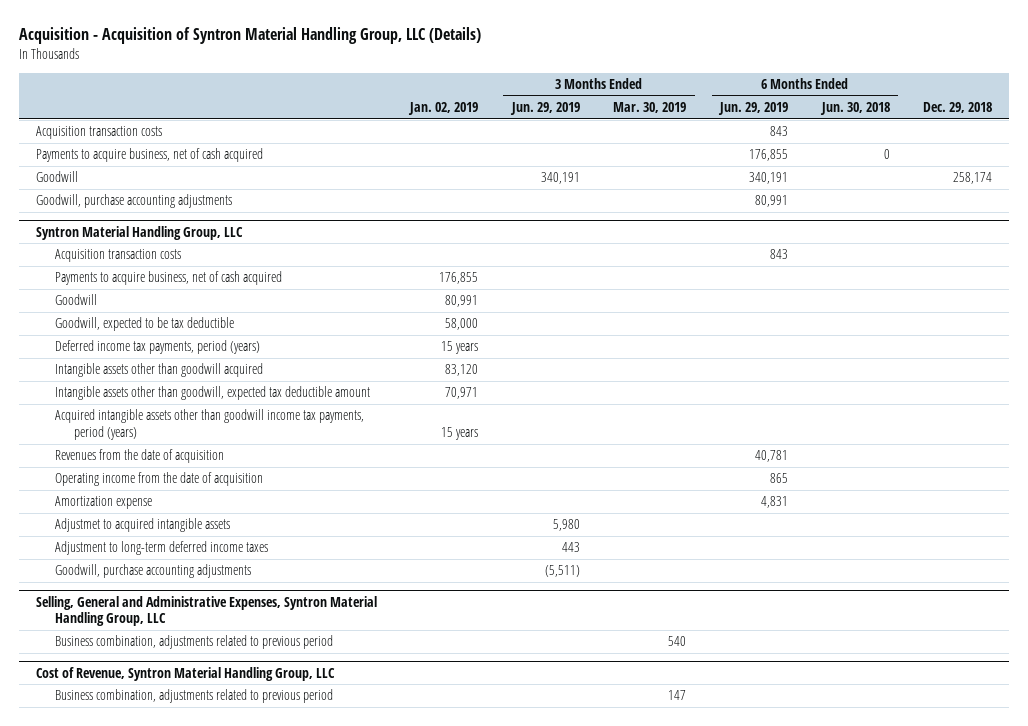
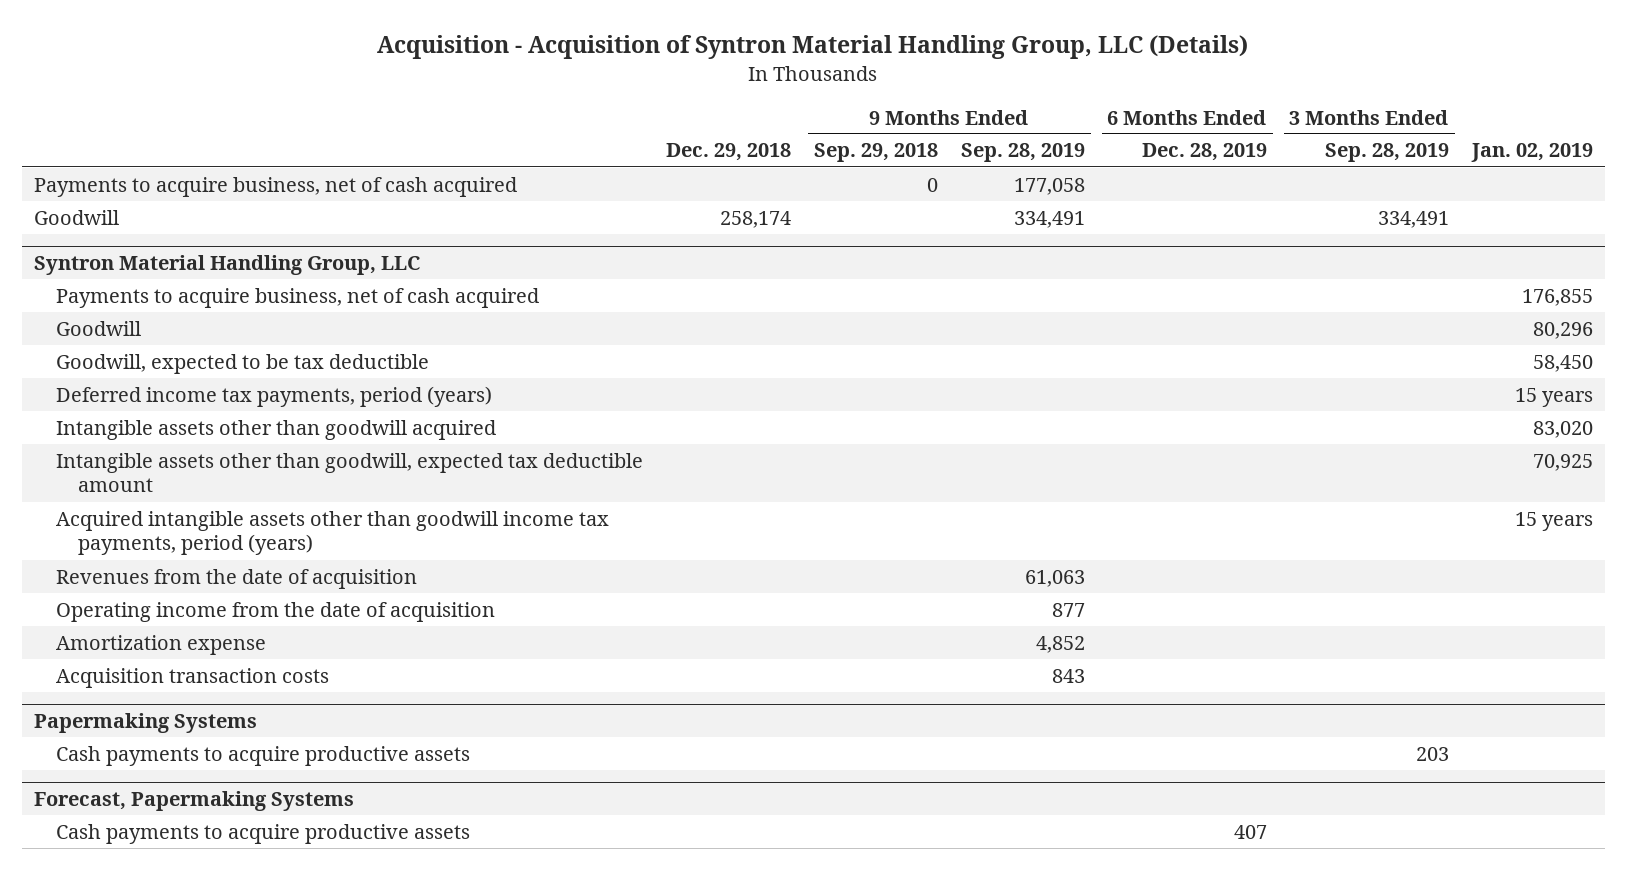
- | Jan. 02, 2019 | 3 Months Ended Jun. 29, 2019 | 3 Months Ended Mar. 30, 2019 | 6 Months Ended Jun. 29, 2019 | 6 Months Ended Jun. 30, 2018 | Dec. 29, 2018
+ | Dec. 29, 2018 | 9 Months Ended Sep. 29, 2018 | 9 Months Ended Sep. 28, 2019 | 6 Months Ended Dec. 28, 2019 | 3 Months Ended Sep. 28, 2019 | Jan. 02, 2019
- Acquisition transaction costs | | | | 843 | |
- Goodwill, purchase accounting adjustments | | | | 80,991 | |
@ Syntron Material Handling Group, LLC
- Goodwill | 80,991 | | | | |
- Goodwill, expected to be tax deductible | 58,000 | | | | |
+ Goodwill | | | | | | 80,296
+ Goodwill, expected to be tax deductible | | | | | | 58,450
- Intangible assets other than goodwill acquired | 83,120 | | | | |
- Intangible assets other than goodwill, expected tax deductible amount | 70,971 | | | | |
+ Intangible assets other than goodwill acquired | | | | | | 83,020
+ Intangible assets other than goodwill, expected tax deductible amount | | | | | | 70,925
- Adjustmet to acquired intangible assets | | 5,980 | | | |
- Adjustment to long-term deferred income taxes | | 443 | | | |
- Goodwill, purchase accounting adjustments | | (5,511) | | | |
- Selling, General and Administrative Expenses, Syntron Material Handling Group, LLC
- Business combination, adjustments related to previous period | | | 540 | | |
- Cost of Revenue, Syntron Material Handling Group, LLC
- Business combination, adjustments related to previous period | | | 147 | | |
@ Syntron Material Handling Group, LLC
moved down: Acquisition transaction costs | | | 843 | | |
+ Papermaking Systems
+ Cash payments to acquire productive assets | | | | | 203 |
+ Forecast, Papermaking Systems
+ Cash payments to acquire productive assets | | | | 407 | |

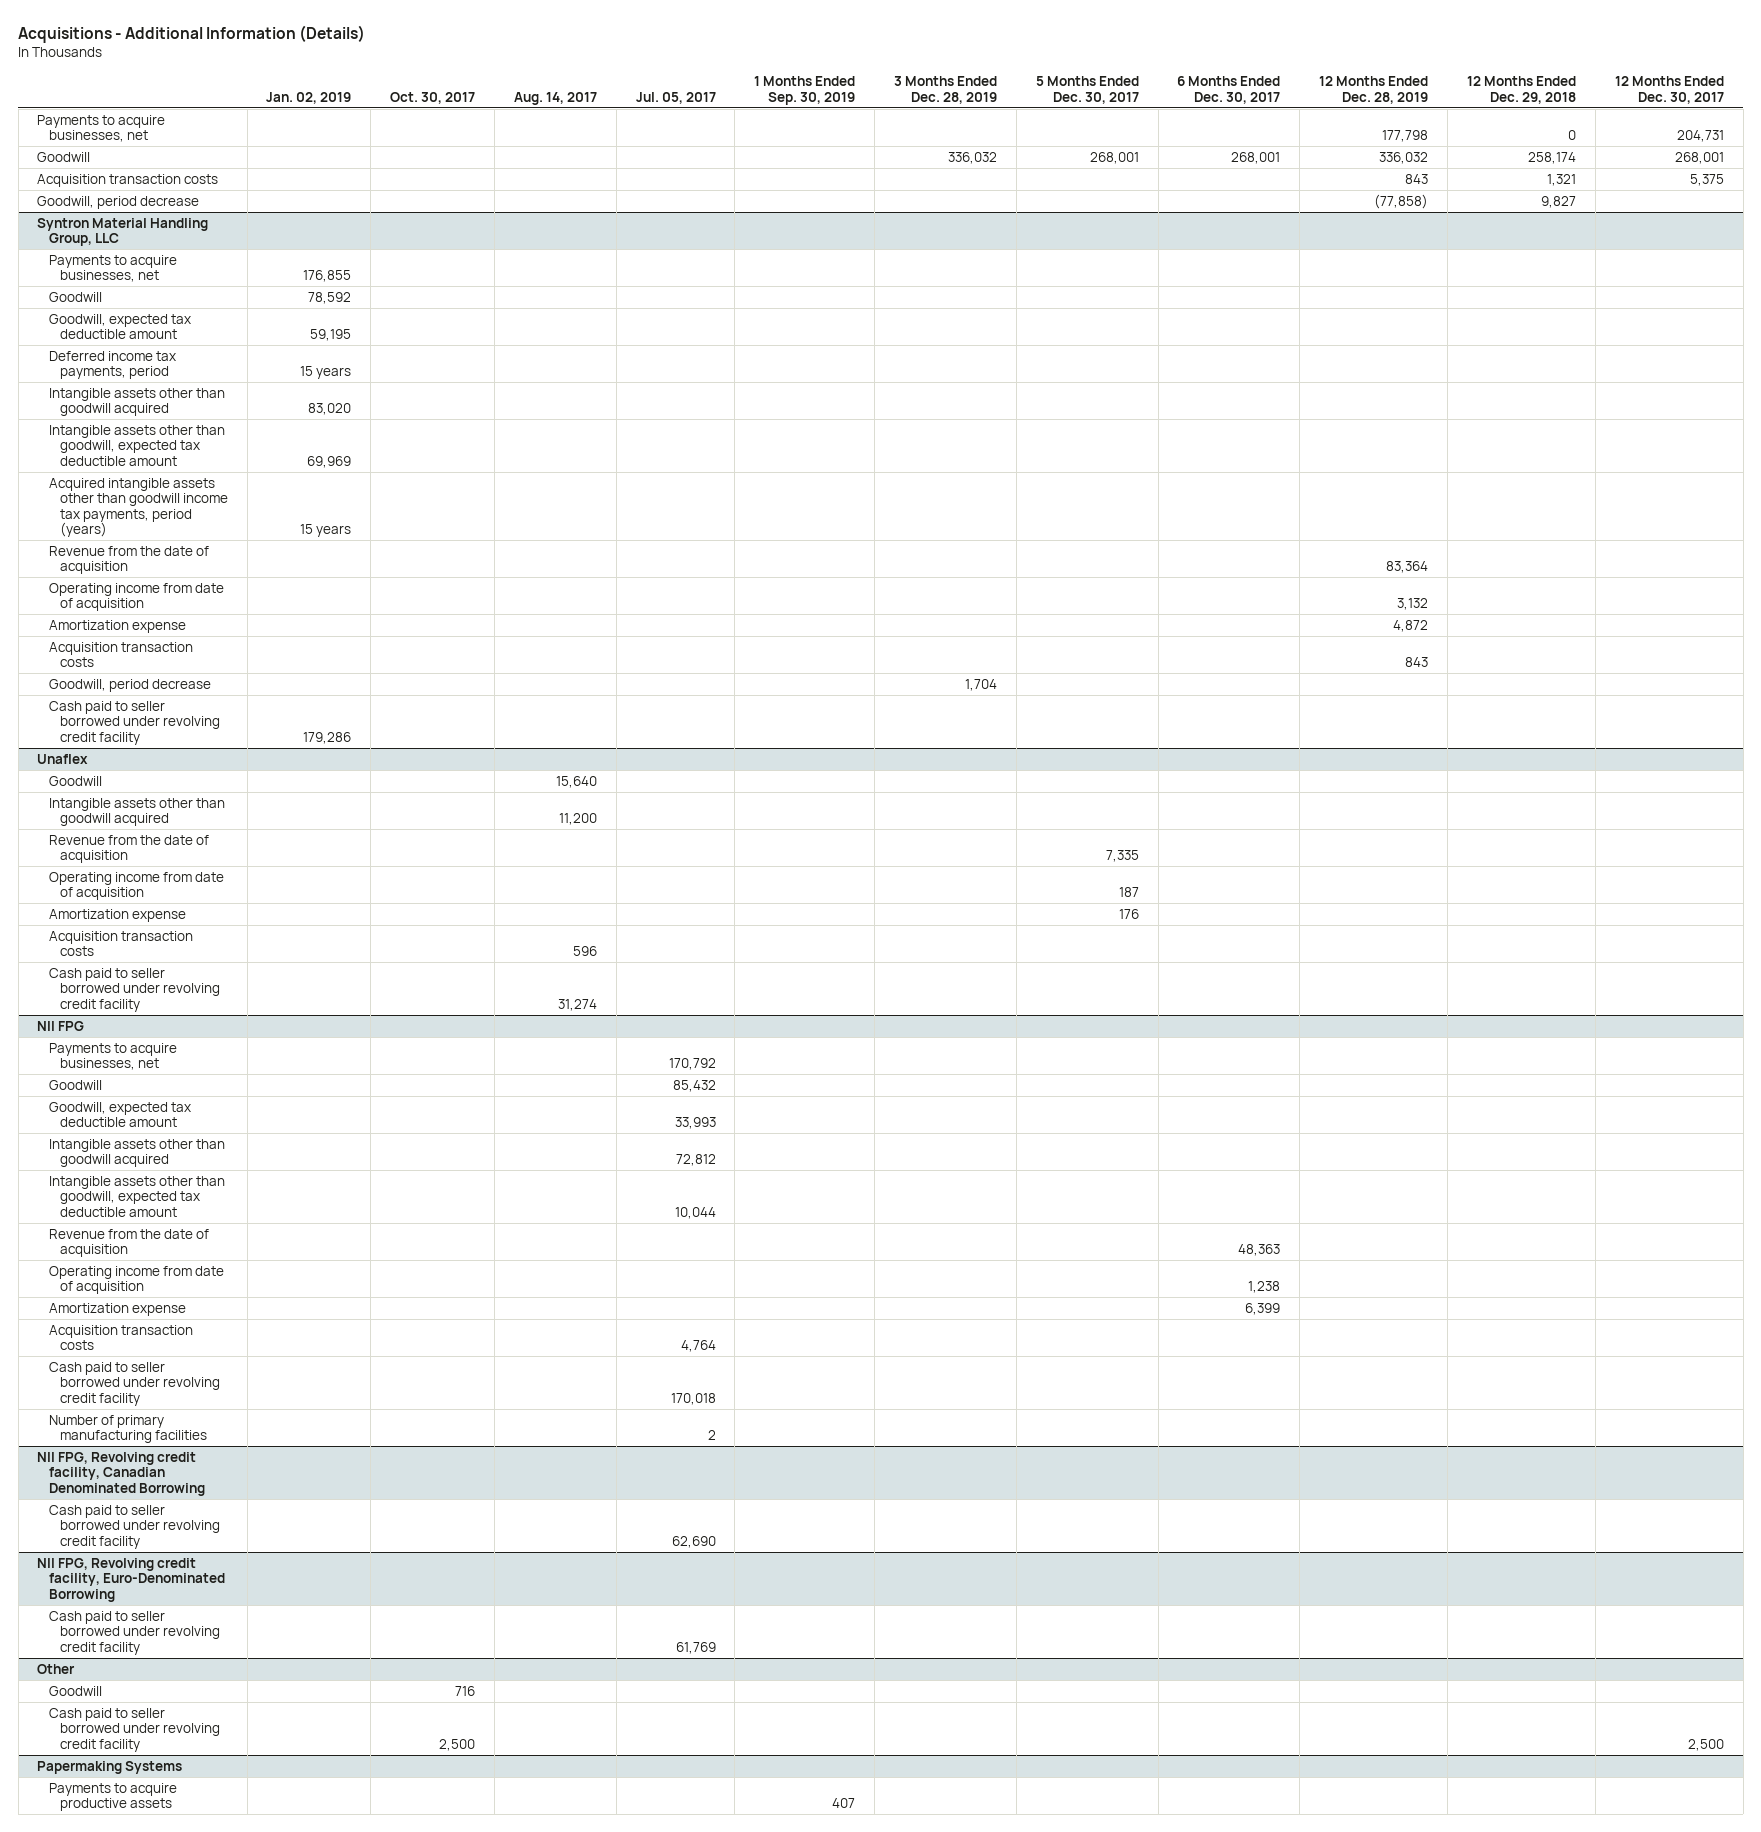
- Acquisition - Acquisition of Syntron Material Handling Group, LLC (Details)
+ Acquisitions - Additional Information (Details)
- | Dec. 29, 2018 | 9 Months Ended Sep. 29, 2018 | 9 Months Ended Sep. 28, 2019 | 6 Months Ended Dec. 28, 2019 | 3 Months Ended Sep. 28, 2019 | Jan. 02, 2019
+ | Jan. 02, 2019 | Oct. 30, 2017 | Aug. 14, 2017 | Jul. 05, 2017 | 1 Months Ended Sep. 30, 2019 | 3 Months Ended Dec. 28, 2019 | 5 Months Ended Dec. 30, 2017 | 6 Months Ended Dec. 30, 2017 | 12 Months Ended Dec. 28, 2019 | 12 Months Ended Dec. 29, 2018 | 12 Months Ended Dec. 30, 2017
- Payments to acquire business, net of cash acquired | | 0 | 177,058 | | |
+ Payments to acquire businesses, net | | | | | | | | | 177,798 | 0 | 204,731
+ Acquisition transaction costs | | | | | | | | | 843 | 1,321 | 5,375
+ Goodwill, period decrease | | | | | | | | | (77,858) | 9,827 |
@ Syntron Material Handling Group, LLC
- Payments to acquire business, net of cash acquired | | | | | | 176,855
- Goodwill | | | | | | 80,296
- Goodwill, expected to be tax deductible | | | | | | 58,450
- Deferred income tax payments, period (years) | | | | | | 15 years
+ Payments to acquire businesses, net | 176,855 | | | | | | | | | |
+ Goodwill | 78,592 | | | | | | | | | |
+ Goodwill, expected tax deductible amount | 59,195 | | | | | | | | | |
+ Deferred income tax payments, period | 15 years | | | | | | | | | |
- Intangible assets other than goodwill, expected tax deductible amount | | | | | | 70,925
+ Intangible assets other than goodwill, expected tax deductible amount | 69,969 | | | | | | | | | |
- Revenues from the date of acquisition | | | 61,063 | | |
- Operating income from the date of acquisition | | | 877 | | |
+ Revenue from the date of acquisition | | | | | | | | | 83,364 | |
+ Operating income from date of acquisition | | | | | | | | | 3,132 | |
+ Goodwill, period decrease | | | | | | 1,704 | | | | |
+ Cash paid to seller borrowed under revolving credit facility | 179,286 | | | | | | | | | |
+ Unaflex
+ Goodwill | | | 15,640 | | | | | | | |
+ Intangible assets other than goodwill acquired | | | 11,200 | | | | | | | |
+ Revenue from the date of acquisition | | | | | | | 7,335 | | | |
+ Operating income from date of acquisition | | | | | | | 187 | | | |
+ Amortization expense | | | | | | | 176 | | | |
+ Acquisition transaction costs | | | 596 | | | | | | | |
+ Cash paid to seller borrowed under revolving credit facility | | | 31,274 | | | | | | | |
+ NII FPG
+ Payments to acquire businesses, net | | | | 170,792 | | | | | | |
+ Goodwill | | | | 85,432 | | | | | | |
+ Goodwill, expected tax deductible amount | | | | 33,993 | | | | | | |
+ Intangible assets other than goodwill acquired | | | | 72,812 | | | | | | |
+ Intangible assets other than goodwill, expected tax deductible amount | | | | 10,044 | | | | | | |
+ Revenue from the date of acquisition | | | | | | | | 48,363 | | |
+ Operating income from date of acquisition | | | | | | | | 1,238 | | |
+ Amortization expense | | | | | | | | 6,399 | | |
+ Acquisition transaction costs | | | | 4,764 | | | | | | |
+ Cash paid to seller borrowed under revolving credit facility | | | | 170,018 | | | | | | |
+ Number of primary manufacturing facilities | | | | 2 | | | | | | |
+ NII FPG, Revolving credit facility, Canadian Denominated Borrowing
+ Cash paid to seller borrowed under revolving credit facility | | | | 62,690 | | | | | | |
+ NII FPG, Revolving credit facility, Euro-Denominated Borrowing
+ Cash paid to seller borrowed under revolving credit facility | | | | 61,769 | | | | | | |
+ Other
+ Goodwill | | 716 | | | | | | | | |
+ Cash paid to seller borrowed under revolving credit facility | | 2,500 | | | | | | | | | 2,500
@ Papermaking Systems
- Cash payments to acquire productive assets | | | | | 203 |
- Forecast, Papermaking Systems
- Cash payments to acquire productive assets | | | | 407 | |
@ Papermaking Systems
+ Payments to acquire productive assets | | | | | 407 | | | | | |

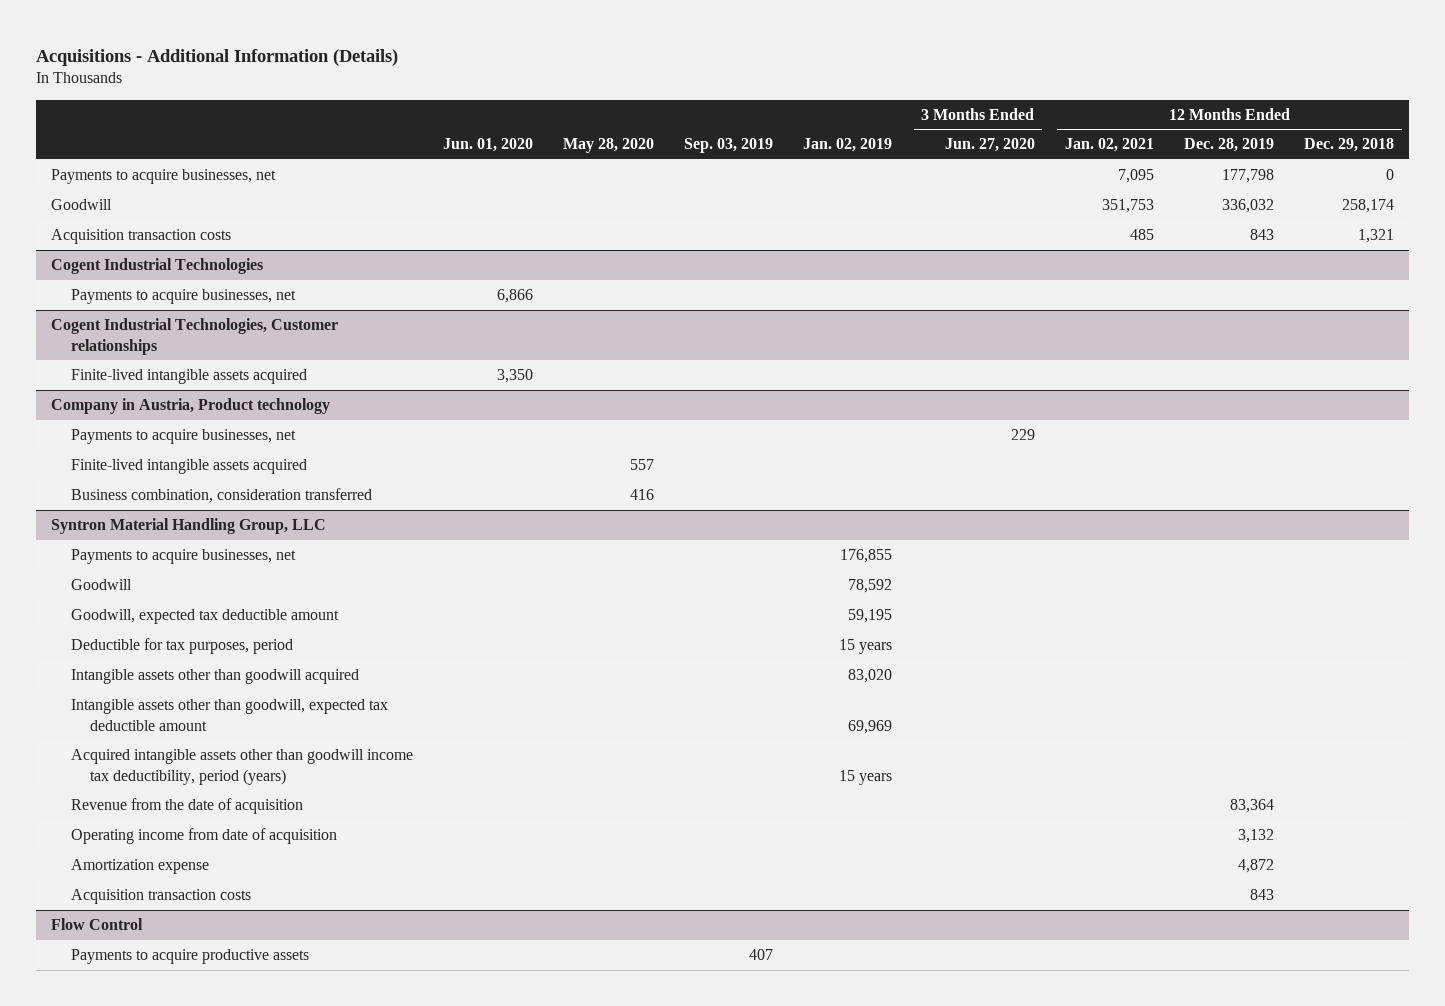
- | Jan. 02, 2019 | Oct. 30, 2017 | Aug. 14, 2017 | Jul. 05, 2017 | 1 Months Ended Sep. 30, 2019 | 3 Months Ended Dec. 28, 2019 | 5 Months Ended Dec. 30, 2017 | 6 Months Ended Dec. 30, 2017 | 12 Months Ended Dec. 28, 2019 | 12 Months Ended Dec. 29, 2018 | 12 Months Ended Dec. 30, 2017
+ | Jun. 01, 2020 | May 28, 2020 | Sep. 03, 2019 | Jan. 02, 2019 | 3 Months Ended Jun. 27, 2020 | 12 Months Ended Jan. 02, 2021 | 12 Months Ended Dec. 28, 2019 | 12 Months Ended Dec. 29, 2018
- Goodwill, period decrease | | | | | | | | | (77,858) | 9,827 |
+ Cogent Industrial Technologies
+ Payments to acquire businesses, net | 6,866 | | | | | | |
+ Cogent Industrial Technologies, Customer relationships
+ Finite-lived intangible assets acquired | 3,350 | | | | | | |
+ Company in Austria, Product technology
+ Payments to acquire businesses, net | | | | | 229 | | |
+ Finite-lived intangible assets acquired | | 557 | | | | | |
+ Business combination, consideration transferred | | 416 | | | | | |
@ Syntron Material Handling Group, LLC
- Deferred income tax payments, period | 15 years | | | | | | | | | |
+ Deductible for tax purposes, period | | | | 15 years | | | |
- Acquired intangible assets other than goodwill income tax payments, period (years) | 15 years | | | | | | | | | |
+ Acquired intangible assets other than goodwill income tax deductibility, period (years) | | | | 15 years | | | |
- Goodwill, period decrease | | | | | | 1,704 | | | | |
- Cash paid to seller borrowed under revolving credit facility | 179,286 | | | | | | | | | |
- Unaflex
- Goodwill | | | 15,640 | | | | | | | |
- Intangible assets other than goodwill acquired | | | 11,200 | | | | | | | |
- Revenue from the date of acquisition | | | | | | | 7,335 | | | |
- Operating income from date of acquisition | | | | | | | 187 | | | |
- Amortization expense | | | | | | | 176 | | | |
- Acquisition transaction costs | | | 596 | | | | | | | |
- Cash paid to seller borrowed under revolving credit facility | | | 31,274 | | | | | | | |
- NII FPG
- Payments to acquire businesses, net | | | | 170,792 | | | | | | |
- Goodwill | | | | 85,432 | | | | | | |
- Goodwill, expected tax deductible amount | | | | 33,993 | | | | | | |
- Intangible assets other than goodwill acquired | | | | 72,812 | | | | | | |
- Intangible assets other than goodwill, expected tax deductible amount | | | | 10,044 | | | | | | |
- Revenue from the date of acquisition | | | | | | | | 48,363 | | |
- Operating income from date of acquisition | | | | | | | | 1,238 | | |
- Amortization expense | | | | | | | | 6,399 | | |
- Acquisition transaction costs | | | | 4,764 | | | | | | |
- Cash paid to seller borrowed under revolving credit facility | | | | 170,018 | | | | | | |
- Number of primary manufacturing facilities | | | | 2 | | | | | | |
- NII FPG, Revolving credit facility, Canadian Denominated Borrowing
- Cash paid to seller borrowed under revolving credit facility | | | | 62,690 | | | | | | |
- NII FPG, Revolving credit facility, Euro-Denominated Borrowing
- Cash paid to seller borrowed under revolving credit facility | | | | 61,769 | | | | | | |
- Other
- Goodwill | | 716 | | | | | | | | |
- Cash paid to seller borrowed under revolving credit facility | | 2,500 | | | | | | | | | 2,500
- Papermaking Systems
- Payments to acquire productive assets | | | | | 407 | | | | | |
+ Flow Control
+ Payments to acquire productive assets | | | 407 | | | | |

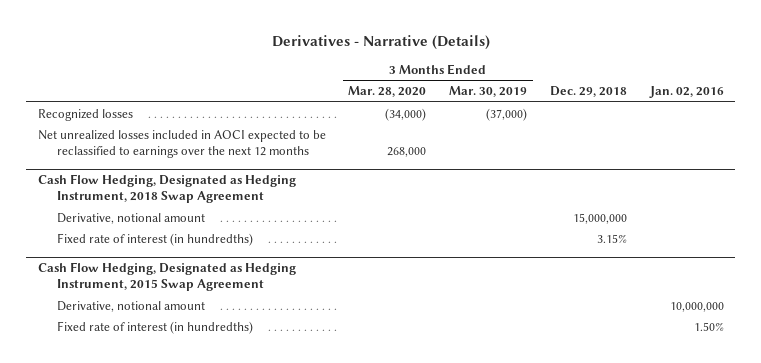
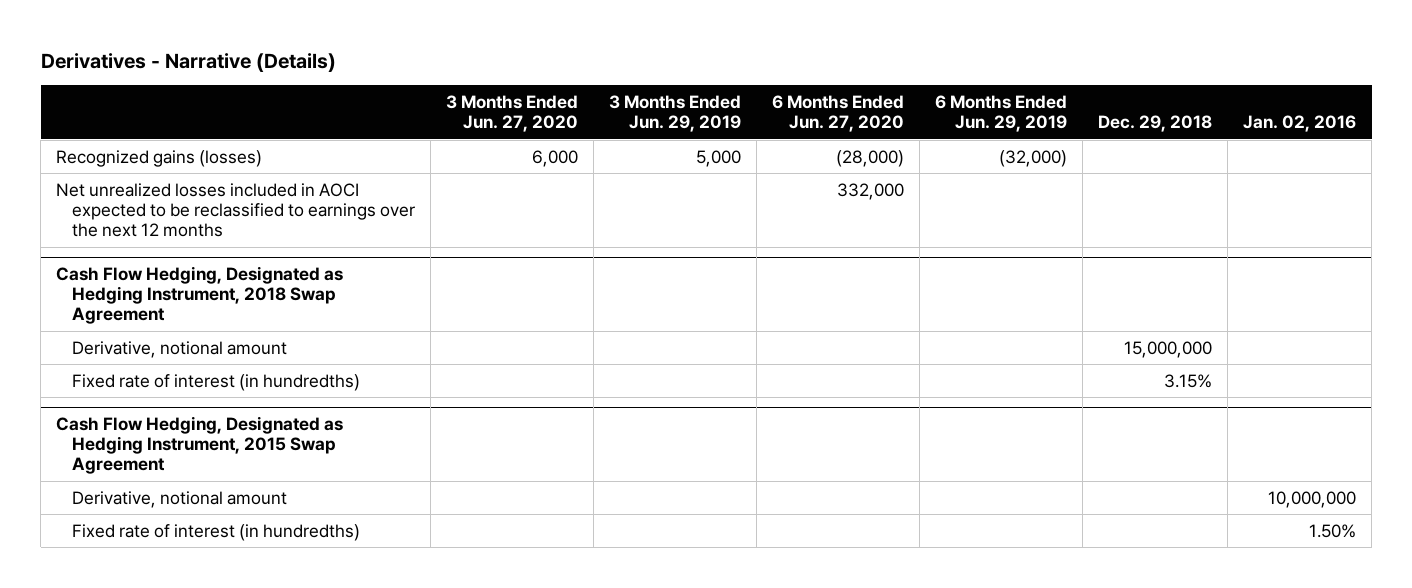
- | 3 Months Ended Mar. 28, 2020 | 3 Months Ended Mar. 30, 2019 | Dec. 29, 2018 | Jan. 02, 2016
+ | 3 Months Ended Jun. 27, 2020 | 3 Months Ended Jun. 29, 2019 | 6 Months Ended Jun. 27, 2020 | 6 Months Ended Jun. 29, 2019 | Dec. 29, 2018 | Jan. 02, 2016
- Recognized losses | (34,000) | (37,000) | |
+ Recognized gains (losses) | 6,000 | 5,000 | (28,000) | (32,000) | |

